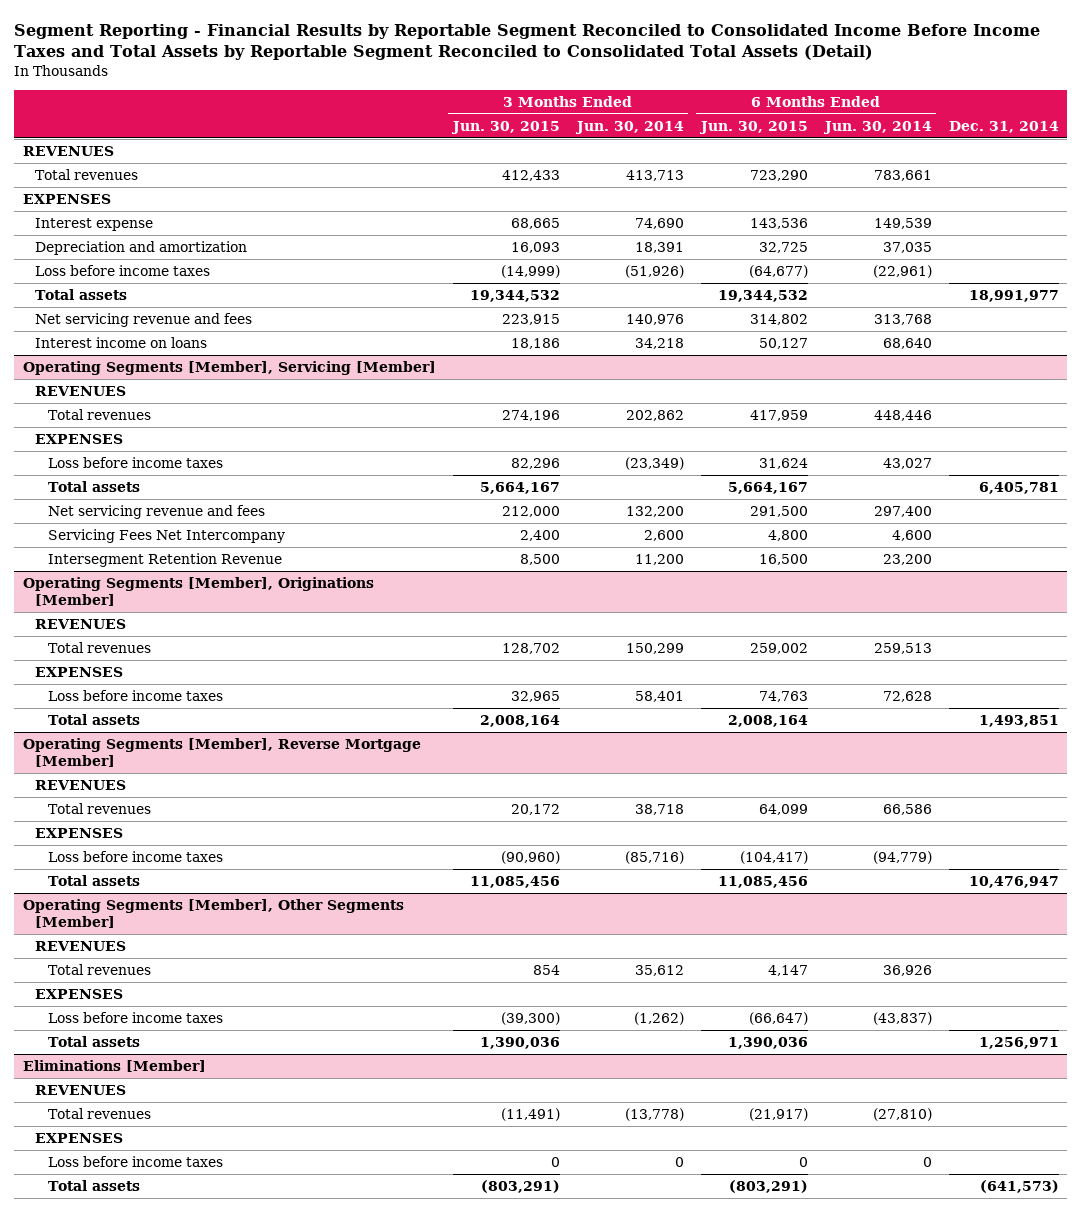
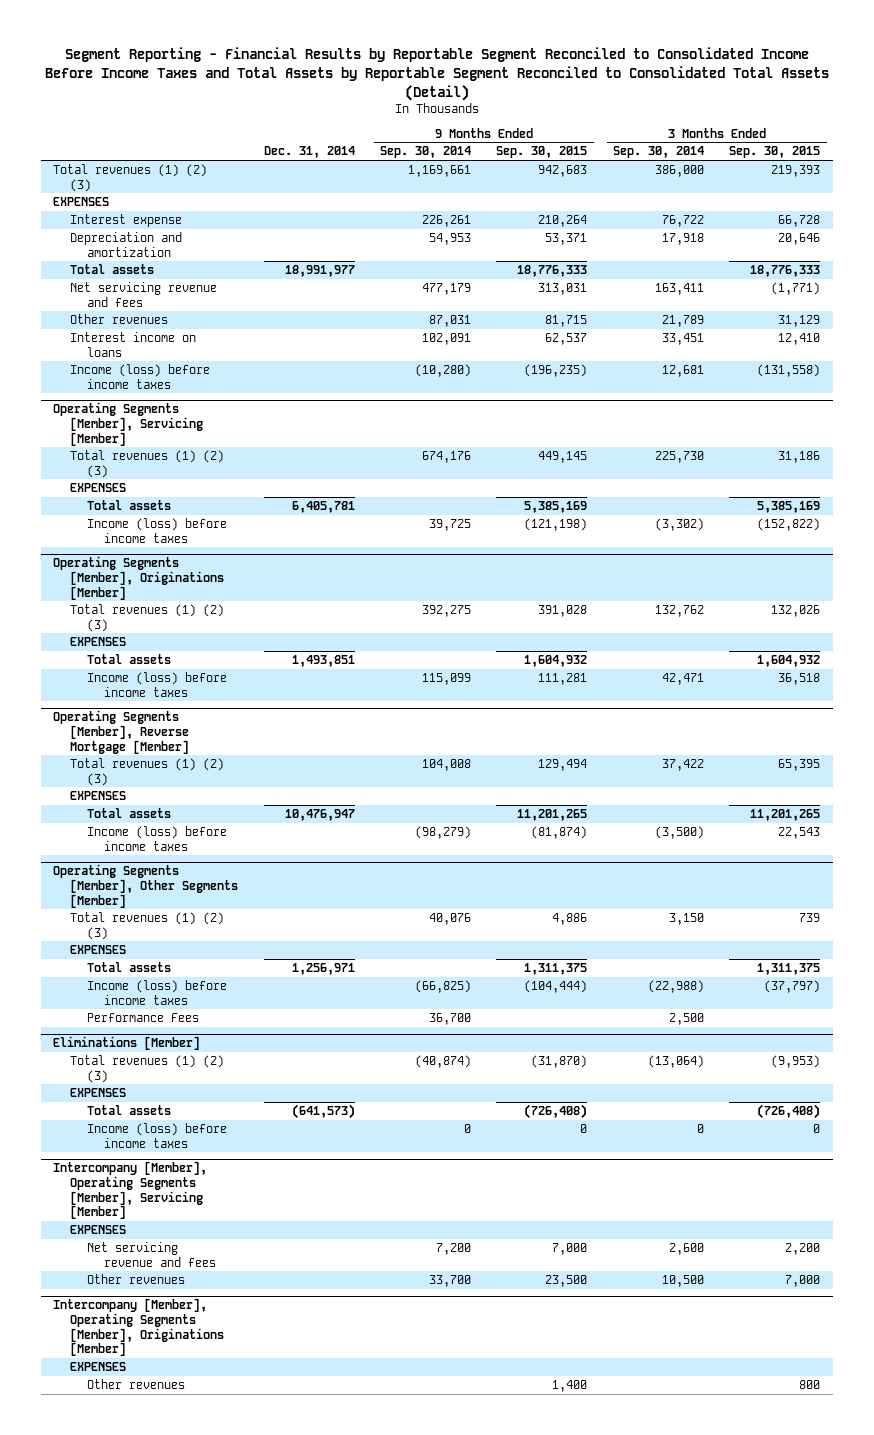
- | 3 Months Ended Jun. 30, 2015 | 3 Months Ended Jun. 30, 2014 | 6 Months Ended Jun. 30, 2015 | 6 Months Ended Jun. 30, 2014 | Dec. 31, 2014
+ | Dec. 31, 2014 | 9 Months Ended Sep. 30, 2014 | 9 Months Ended Sep. 30, 2015 | 3 Months Ended Sep. 30, 2014 | 3 Months Ended Sep. 30, 2015
- REVENUES
- Total revenues | 412,433 | 413,713 | 723,290 | 783,661 |
+ Total revenues (1) (2) (3) | | 1,169,661 | 942,683 | 386,000 | 219,393
- Loss before income taxes | (14,999) | (51,926) | (64,677) | (22,961) |
+ Other revenues | | 87,031 | 81,715 | 21,789 | 31,129
+ Income (loss) before income taxes | | (10,280) | (196,235) | 12,681 | (131,558)
@ Operating Segments [Member], Servicing [Member]
- REVENUES
- Total revenues | 274,196 | 202,862 | 417,959 | 448,446 |
+ Total revenues (1) (2) (3) | | 674,176 | 449,145 | 225,730 | 31,186
- Loss before income taxes | 82,296 | (23,349) | 31,624 | 43,027 |
- Net servicing revenue and fees | 212,000 | 132,200 | 291,500 | 297,400 |
- Servicing Fees Net Intercompany | 2,400 | 2,600 | 4,800 | 4,600 |
- Intersegment Retention Revenue | 8,500 | 11,200 | 16,500 | 23,200 |
+ Income (loss) before income taxes | | 39,725 | (121,198) | (3,302) | (152,822)
@ Operating Segments [Member], Originations [Member]
- REVENUES
- Total revenues | 128,702 | 150,299 | 259,002 | 259,513 |
+ Total revenues (1) (2) (3) | | 392,275 | 391,028 | 132,762 | 132,026
- Loss before income taxes | 32,965 | 58,401 | 74,763 | 72,628 |
+ Income (loss) before income taxes | | 115,099 | 111,281 | 42,471 | 36,518
@ Operating Segments [Member], Reverse Mortgage [Member]
- REVENUES
- Total revenues | 20,172 | 38,718 | 64,099 | 66,586 |
+ Total revenues (1) (2) (3) | | 104,008 | 129,494 | 37,422 | 65,395
- Loss before income taxes | (90,960) | (85,716) | (104,417) | (94,779) |
+ Income (loss) before income taxes | | (98,279) | (81,874) | (3,500) | 22,543
@ Operating Segments [Member], Other Segments [Member]
- REVENUES
- Total revenues | 854 | 35,612 | 4,147 | 36,926 |
+ Total revenues (1) (2) (3) | | 40,076 | 4,886 | 3,150 | 739
- Loss before income taxes | (39,300) | (1,262) | (66,647) | (43,837) |
+ Income (loss) before income taxes | | (66,825) | (104,444) | (22,988) | (37,797)
+ Performance Fees | | 36,700 | | 2,500 |
@ Eliminations [Member]
- REVENUES
- Total revenues | (11,491) | (13,778) | (21,917) | (27,810) |
+ Total revenues (1) (2) (3) | | (40,874) | (31,870) | (13,064) | (9,953)
- Loss before income taxes | 0 | 0 | 0 | 0 |
+ Income (loss) before income taxes | | 0 | 0 | 0 | 0
+ Intercompany [Member], Operating Segments [Member], Servicing [Member]
+ EXPENSES
+ Net servicing revenue and fees | | 7,200 | 7,000 | 2,600 | 2,200
+ Other revenues | | 33,700 | 23,500 | 10,500 | 7,000
+ Intercompany [Member], Operating Segments [Member], Originations [Member]
+ EXPENSES
+ Other revenues | | | 1,400 | | 800

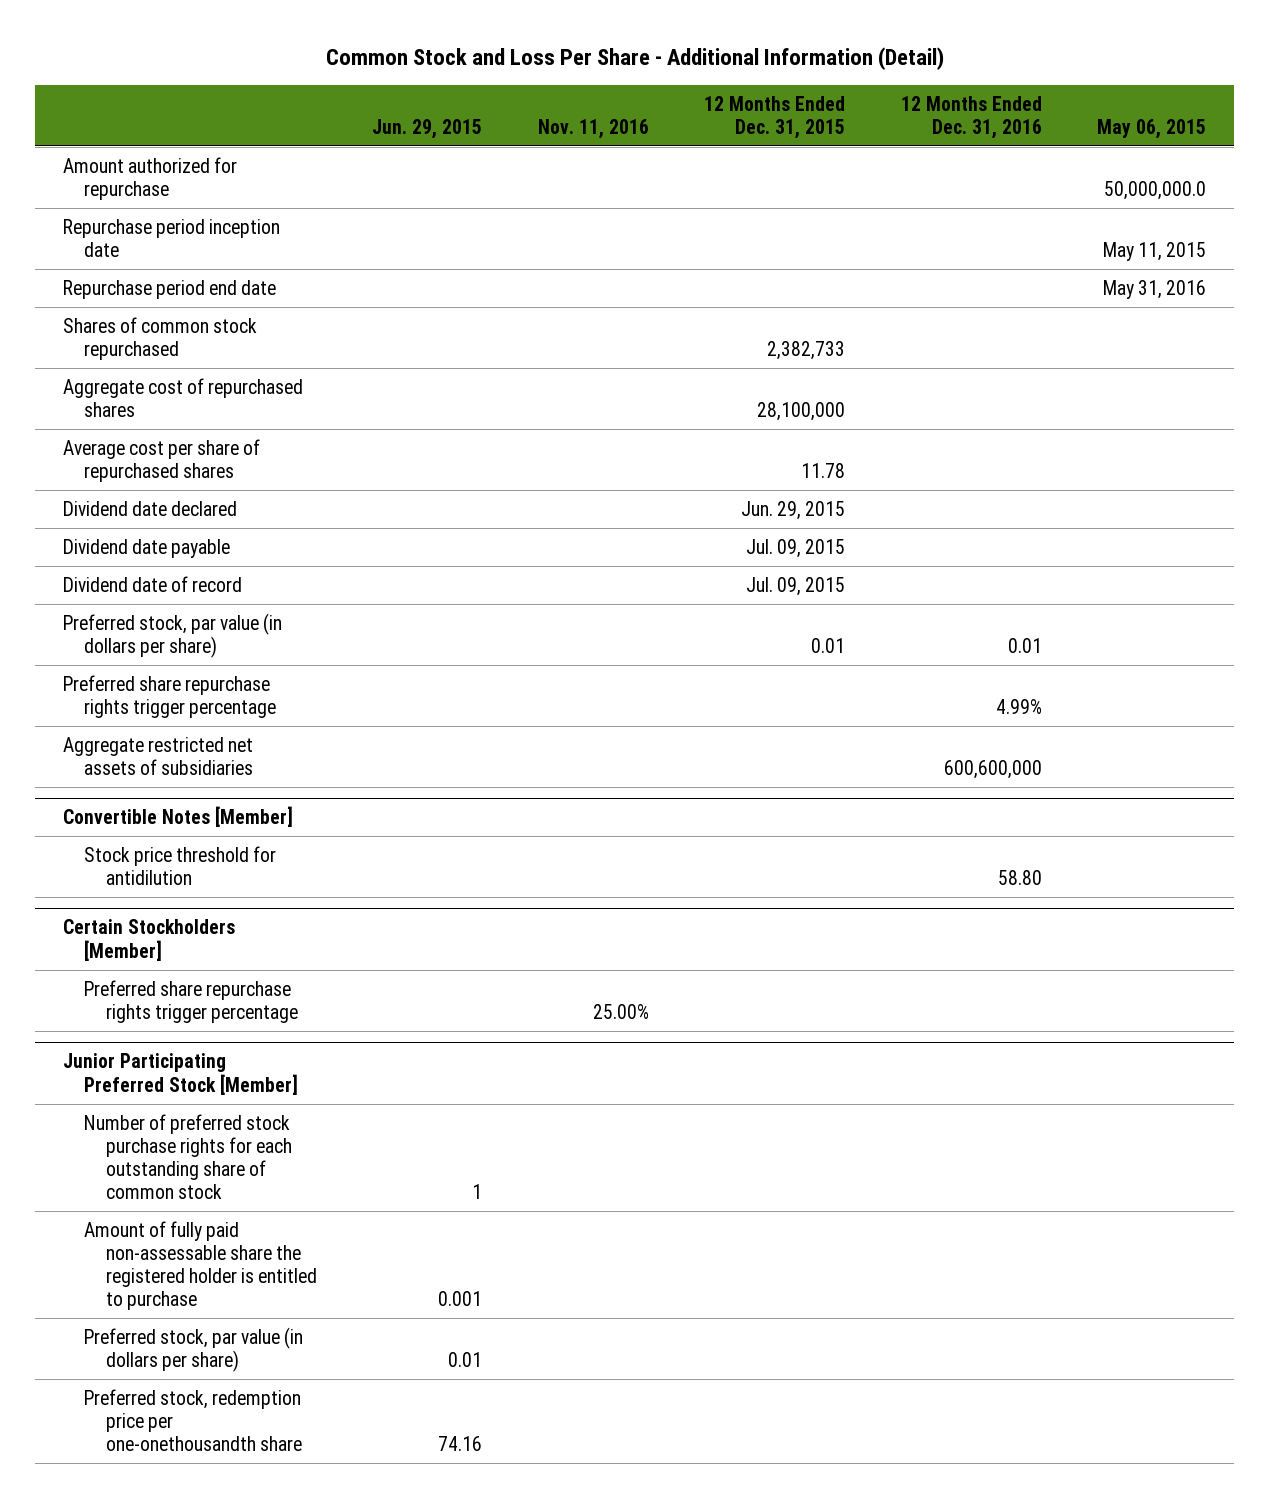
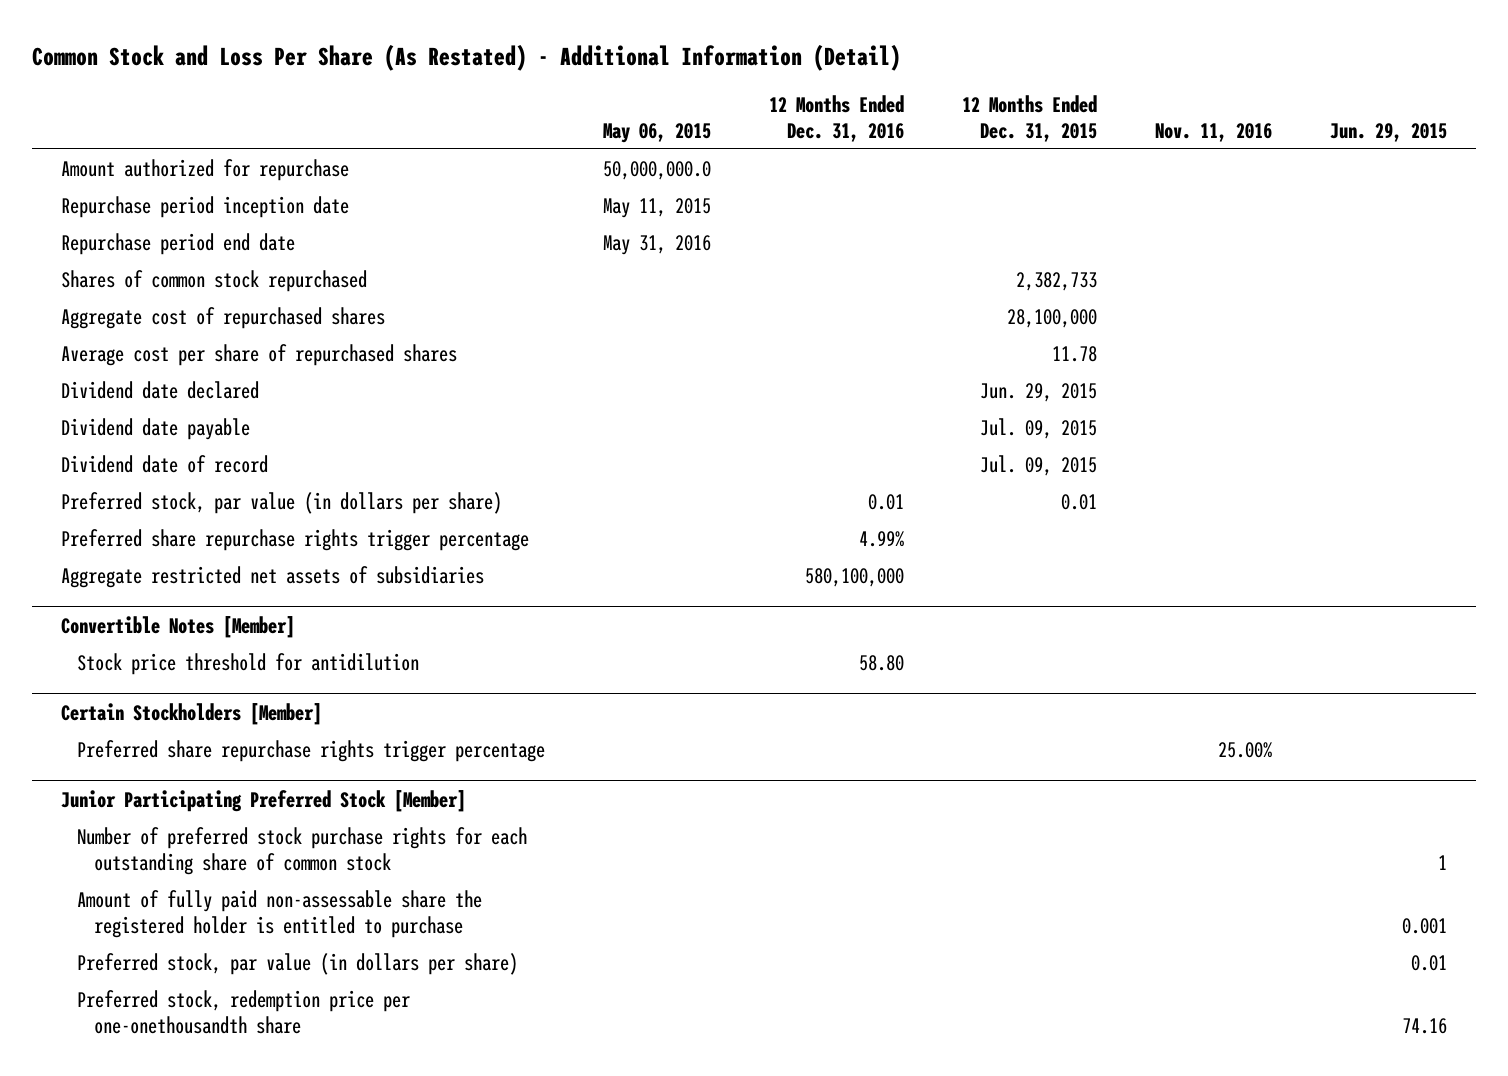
- Common Stock and Loss Per Share - Additional Information (Detail)
+ Common Stock and Loss Per Share (As Restated) - Additional Information (Detail)
- | Jun. 29, 2015 | Nov. 11, 2016 | 12 Months Ended Dec. 31, 2015 | 12 Months Ended Dec. 31, 2016 | May 06, 2015
+ | May 06, 2015 | 12 Months Ended Dec. 31, 2016 | 12 Months Ended Dec. 31, 2015 | Nov. 11, 2016 | Jun. 29, 2015
- Aggregate restricted net assets of subsidiaries | | | | 600,600,000 |
+ Aggregate restricted net assets of subsidiaries | | 580,100,000 | | |

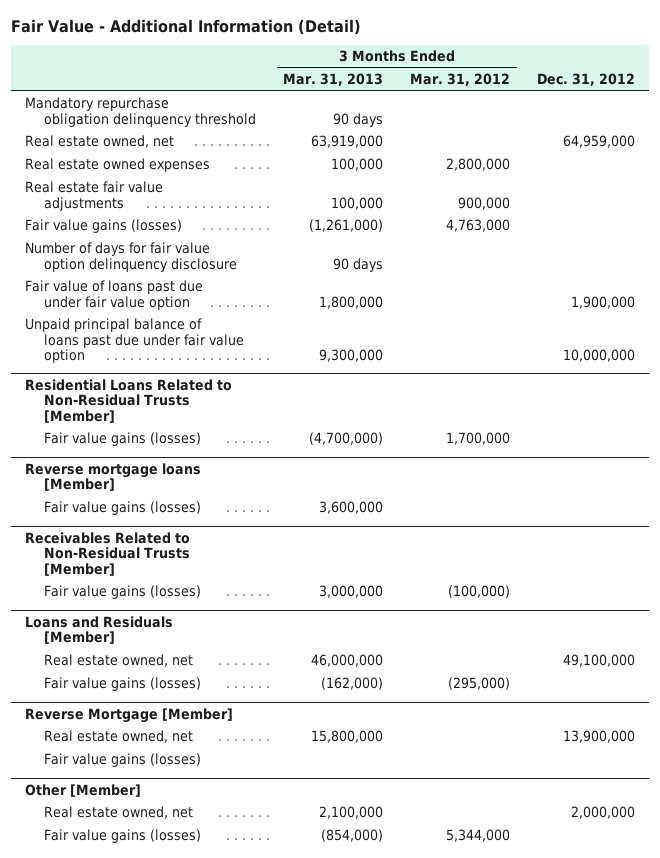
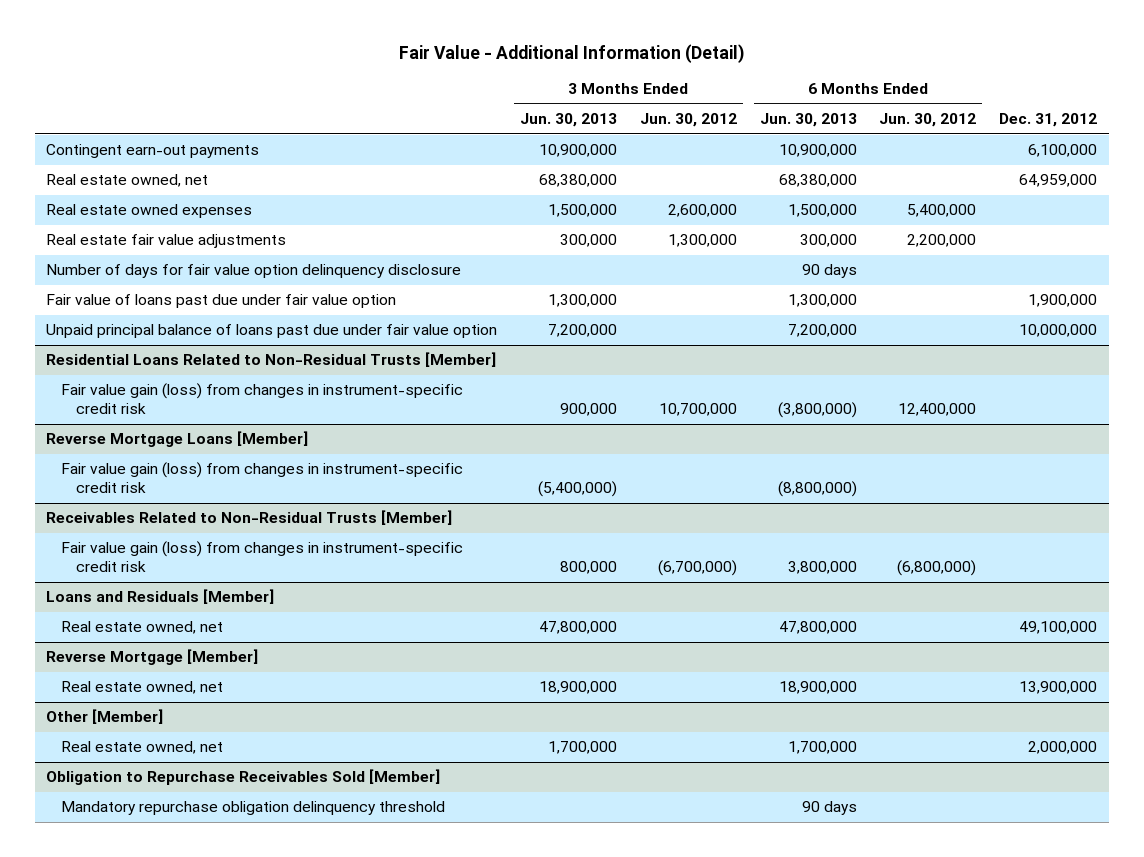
- | 3 Months Ended Mar. 31, 2013 | 3 Months Ended Mar. 31, 2012 | Dec. 31, 2012
+ | 3 Months Ended Jun. 30, 2013 | 3 Months Ended Jun. 30, 2012 | 6 Months Ended Jun. 30, 2013 | 6 Months Ended Jun. 30, 2012 | Dec. 31, 2012
- Mandatory repurchase obligation delinquency threshold | 90 days | |
+ Contingent earn-out payments | 10,900,000 | | 10,900,000 | | 6,100,000
- Fair value gains (losses) | (1,261,000) | 4,763,000 |
@ Residential Loans Related to Non-Residual Trusts [Member]
- Fair value gains (losses) | (4,700,000) | 1,700,000 |
- Reverse mortgage loans [Member]
- Fair value gains (losses) | 3,600,000 | |
@ Residential Loans Related to Non-Residual Trusts [Member]
+ Fair value gain (loss) from changes in instrument-specific credit risk | 900,000 | 10,700,000 | (3,800,000) | 12,400,000 |
+ Reverse Mortgage Loans [Member]
+ Fair value gain (loss) from changes in instrument-specific credit risk | (5,400,000) | | (8,800,000) | |
@ Receivables Related to Non-Residual Trusts [Member]
- Fair value gains (losses) | 3,000,000 | (100,000) |
+ Fair value gain (loss) from changes in instrument-specific credit risk | 800,000 | (6,700,000) | 3,800,000 | (6,800,000) |
@ Loans and Residuals [Member]
- Fair value gains (losses) | (162,000) | (295,000) |
@ Reverse Mortgage [Member]
- Fair value gains (losses)
@ Other [Member]
- Fair value gains (losses) | (854,000) | 5,344,000 |
+ Obligation to Repurchase Receivables Sold [Member]
+ Mandatory repurchase obligation delinquency threshold | | | 90 days | |

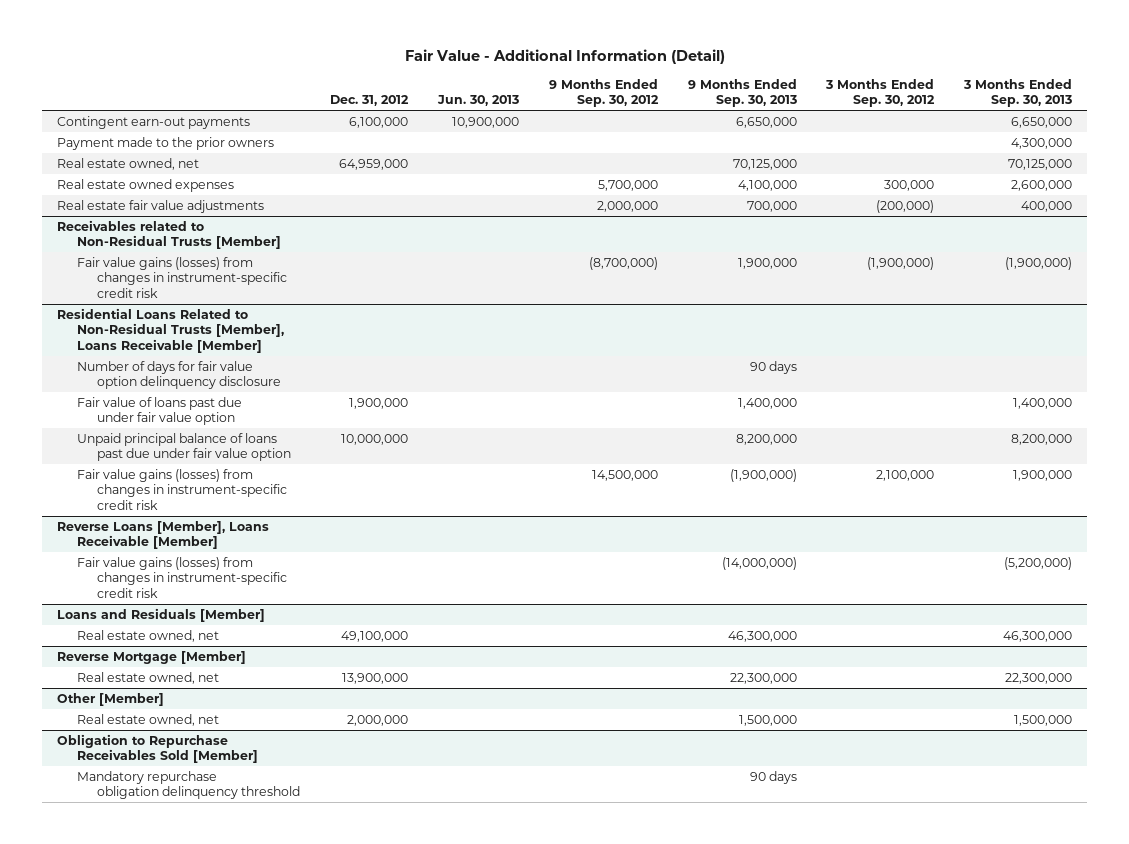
- | 3 Months Ended Jun. 30, 2013 | 3 Months Ended Jun. 30, 2012 | 6 Months Ended Jun. 30, 2013 | 6 Months Ended Jun. 30, 2012 | Dec. 31, 2012
+ | Dec. 31, 2012 | Jun. 30, 2013 | 9 Months Ended Sep. 30, 2012 | 9 Months Ended Sep. 30, 2013 | 3 Months Ended Sep. 30, 2012 | 3 Months Ended Sep. 30, 2013
+ Payment made to the prior owners | | | | | | 4,300,000
- Number of days for fair value option delinquency disclosure | | | 90 days | |
- Fair value of loans past due under fair value option | 1,300,000 | | 1,300,000 | | 1,900,000
- Unpaid principal balance of loans past due under fair value option | 7,200,000 | | 7,200,000 | | 10,000,000
- Residential Loans Related to Non-Residual Trusts [Member]
- Fair value gain (loss) from changes in instrument-specific credit risk | 900,000 | 10,700,000 | (3,800,000) | 12,400,000 |
- Reverse Mortgage Loans [Member]
- Fair value gain (loss) from changes in instrument-specific credit risk | (5,400,000) | | (8,800,000) | |
- Receivables Related to Non-Residual Trusts [Member]
- Fair value gain (loss) from changes in instrument-specific credit risk | 800,000 | (6,700,000) | 3,800,000 | (6,800,000) |
+ Receivables related to Non-Residual Trusts [Member]
+ Fair value gains (losses) from changes in instrument-specific credit risk | | | (8,700,000) | 1,900,000 | (1,900,000) | (1,900,000)
+ Residential Loans Related to Non-Residual Trusts [Member], Loans Receivable [Member]
+ Number of days for fair value option delinquency disclosure | | | | 90 days | |
+ Fair value of loans past due under fair value option | 1,900,000 | | | 1,400,000 | | 1,400,000
+ Unpaid principal balance of loans past due under fair value option | 10,000,000 | | | 8,200,000 | | 8,200,000
+ Fair value gains (losses) from changes in instrument-specific credit risk | | | 14,500,000 | (1,900,000) | 2,100,000 | 1,900,000
+ Reverse Loans [Member], Loans Receivable [Member]
+ Fair value gains (losses) from changes in instrument-specific credit risk | | | | (14,000,000) | | (5,200,000)

